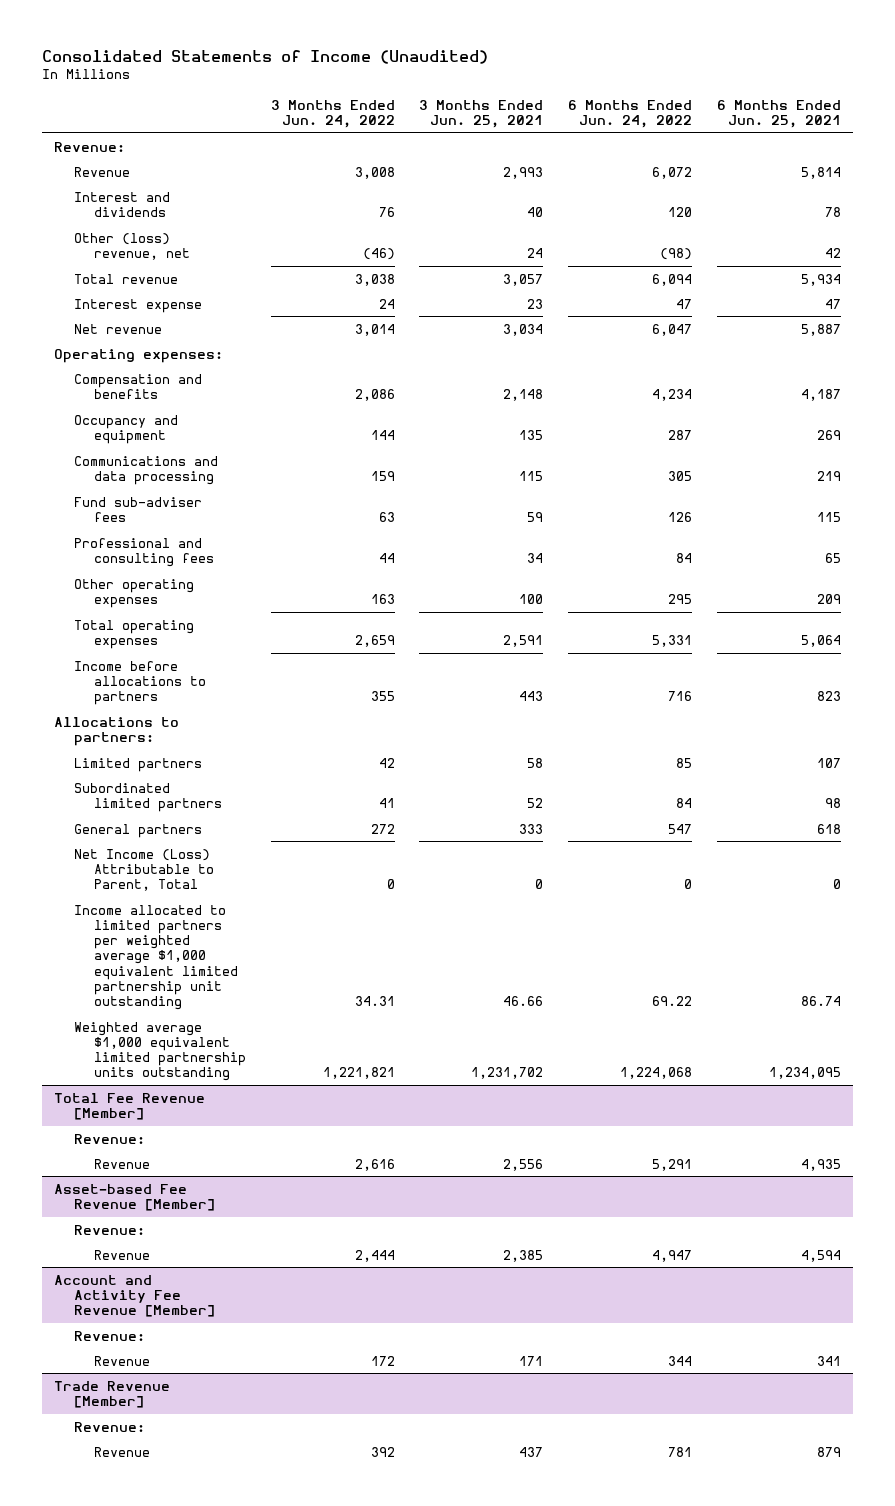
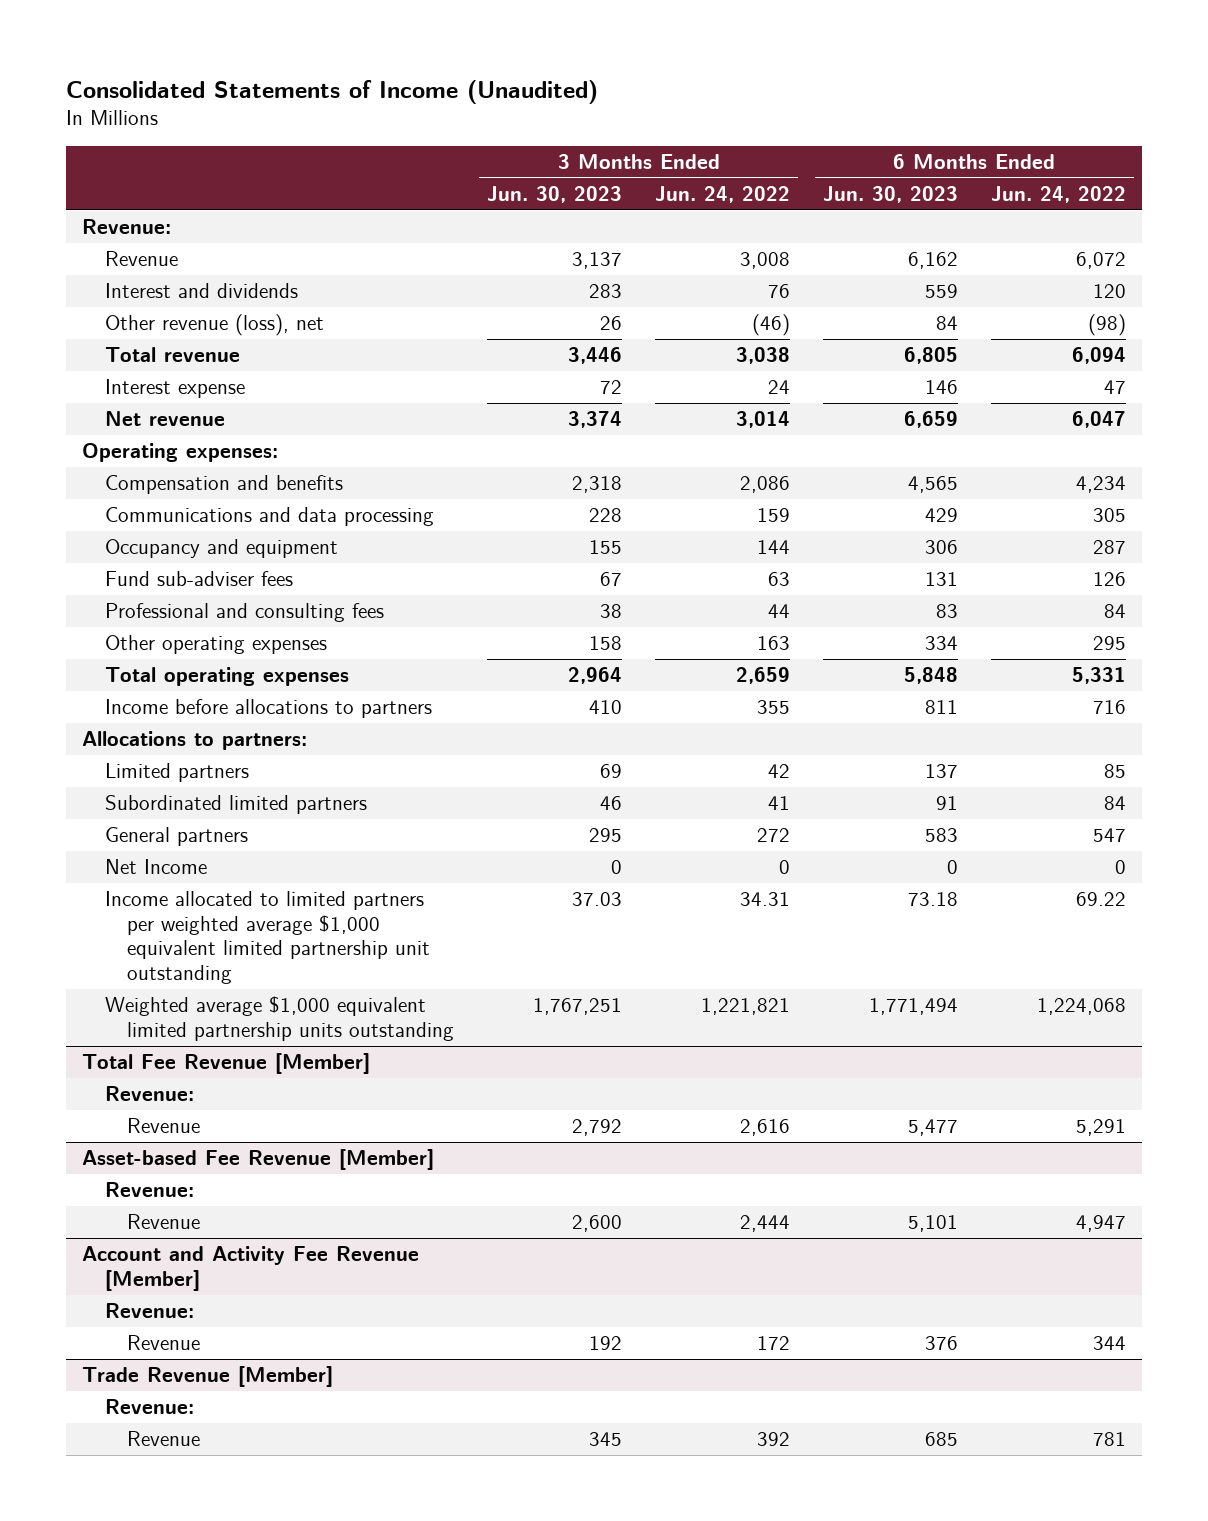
- | 3 Months Ended Jun. 24, 2022 | 3 Months Ended Jun. 25, 2021 | 6 Months Ended Jun. 24, 2022 | 6 Months Ended Jun. 25, 2021
+ | 3 Months Ended Jun. 30, 2023 | 3 Months Ended Jun. 24, 2022 | 6 Months Ended Jun. 30, 2023 | 6 Months Ended Jun. 24, 2022
- Other (loss) revenue, net | (46) | 24 | (98) | 42
+ Other revenue (loss), net | 26 | (46) | 84 | (98)
moved down: Occupancy and equipment | 155 | 144 | 306 | 287
- Net Income (Loss) Attributable to Parent, Total | 0 | 0 | 0 | 0
+ Net Income | 0 | 0 | 0 | 0

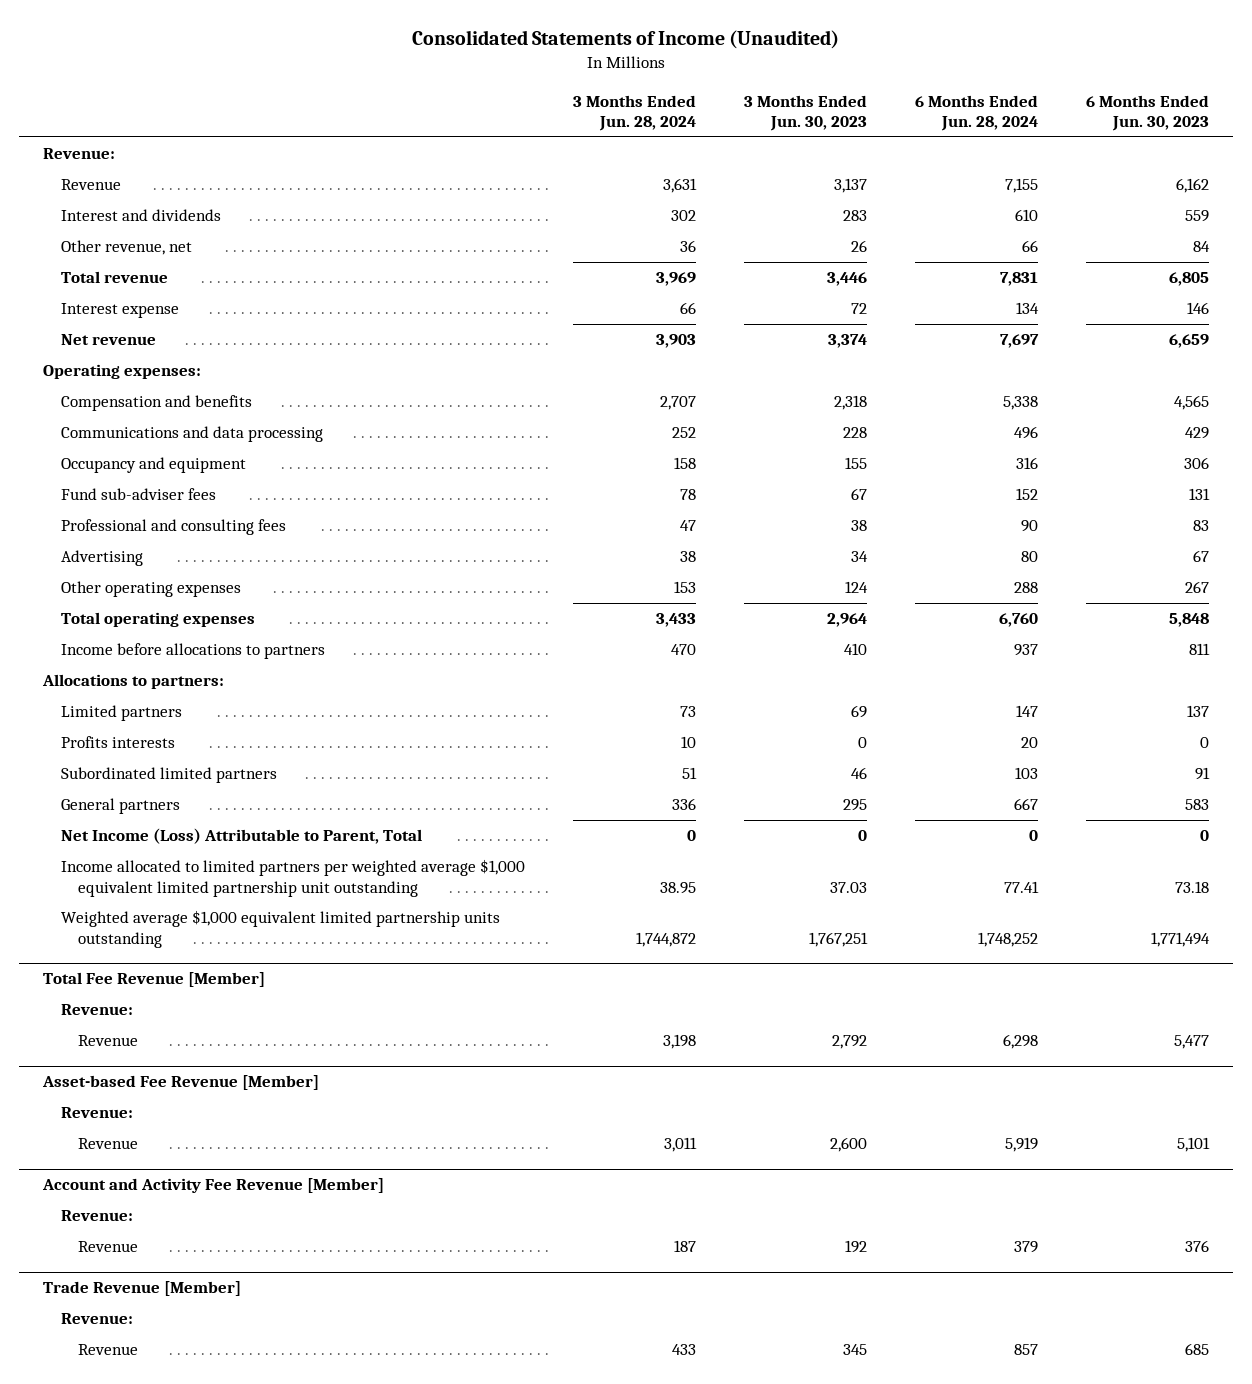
- | 3 Months Ended Jun. 30, 2023 | 3 Months Ended Jun. 24, 2022 | 6 Months Ended Jun. 30, 2023 | 6 Months Ended Jun. 24, 2022
+ | 3 Months Ended Jun. 28, 2024 | 3 Months Ended Jun. 30, 2023 | 6 Months Ended Jun. 28, 2024 | 6 Months Ended Jun. 30, 2023
- Other revenue (loss), net | 26 | (46) | 84 | (98)
+ Other revenue, net | 36 | 26 | 66 | 84
- Other operating expenses | 158 | 163 | 334 | 295
+ Advertising | 38 | 34 | 80 | 67
+ Other operating expenses | 153 | 124 | 288 | 267
+ Profits interests | 10 | 0 | 20 | 0
- Net Income | 0 | 0 | 0 | 0
+ Net Income (Loss) Attributable to Parent, Total | 0 | 0 | 0 | 0

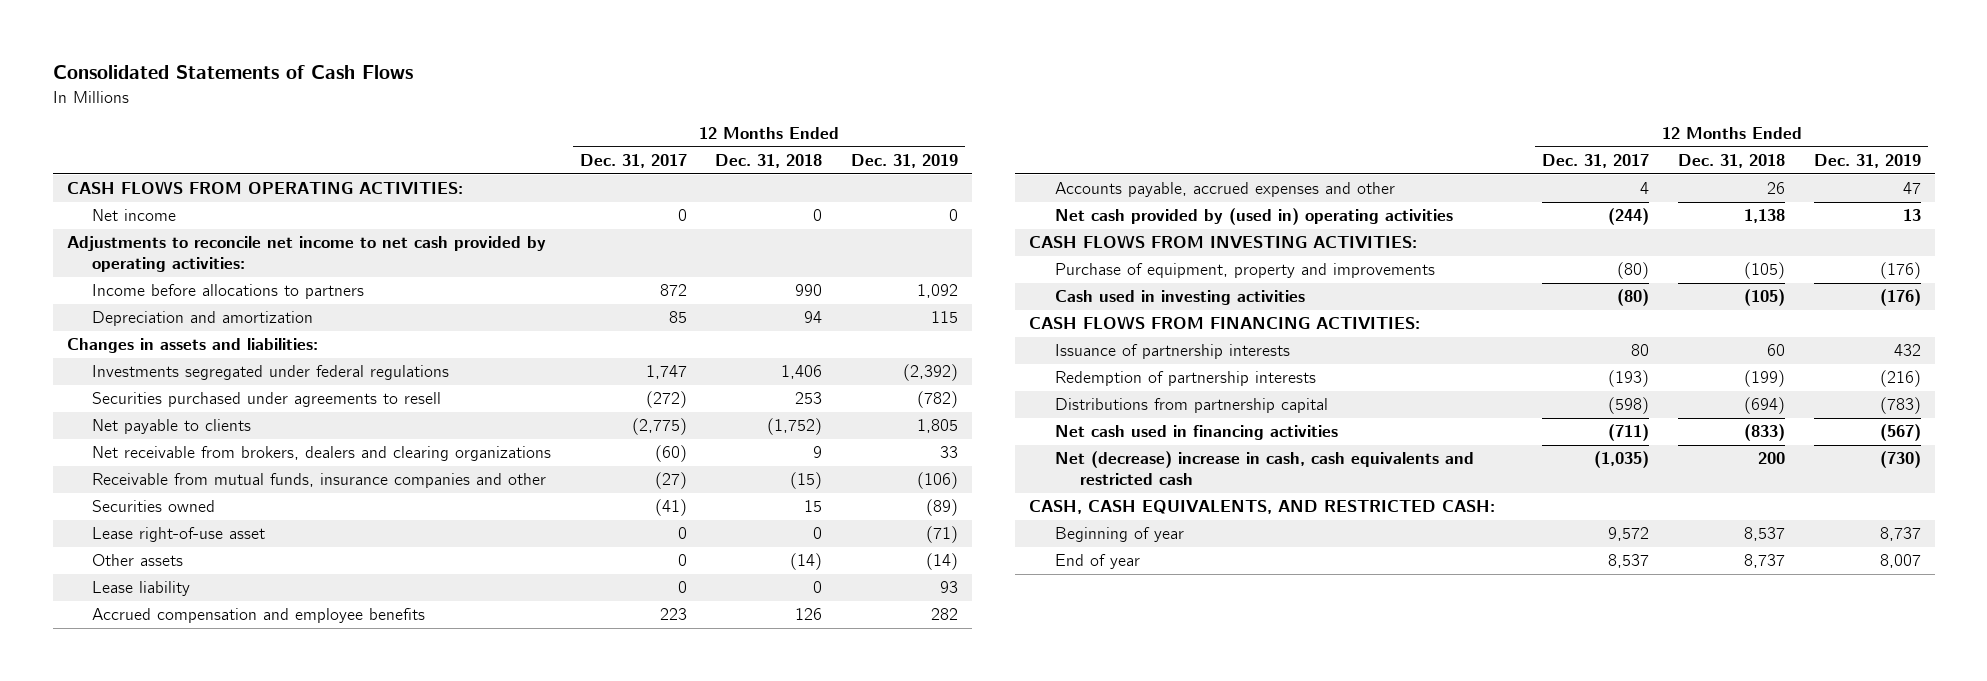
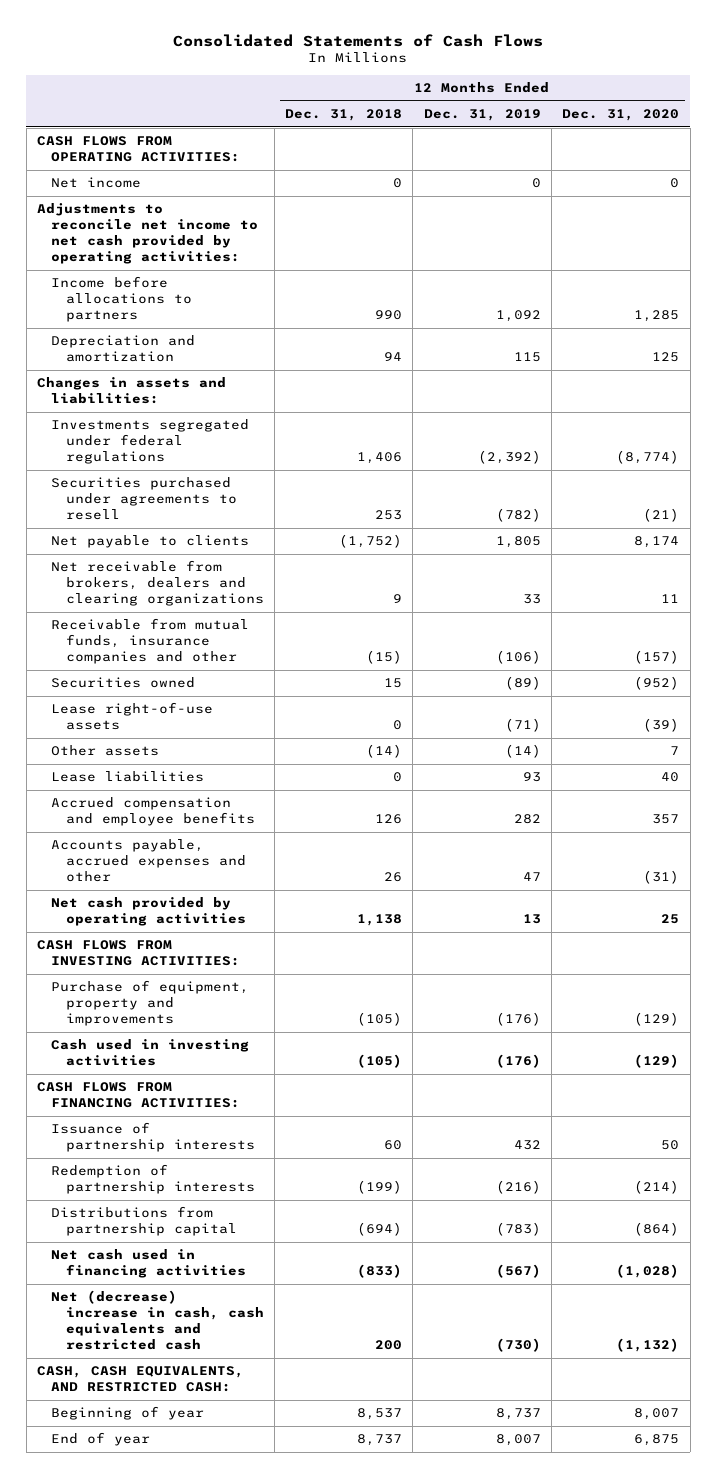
- | 12 Months Ended Dec. 31, 2017 | 12 Months Ended Dec. 31, 2018 | 12 Months Ended Dec. 31, 2019
+ | 12 Months Ended Dec. 31, 2018 | 12 Months Ended Dec. 31, 2019 | 12 Months Ended Dec. 31, 2020
- Lease right-of-use asset | 0 | 0 | (71)
+ Lease right-of-use assets | 0 | (71) | (39)
- Lease liability | 0 | 0 | 93
+ Lease liabilities | 0 | 93 | 40
- Net cash provided by (used in) operating activities | (244) | 1,138 | 13
+ Net cash provided by operating activities | 1,138 | 13 | 25

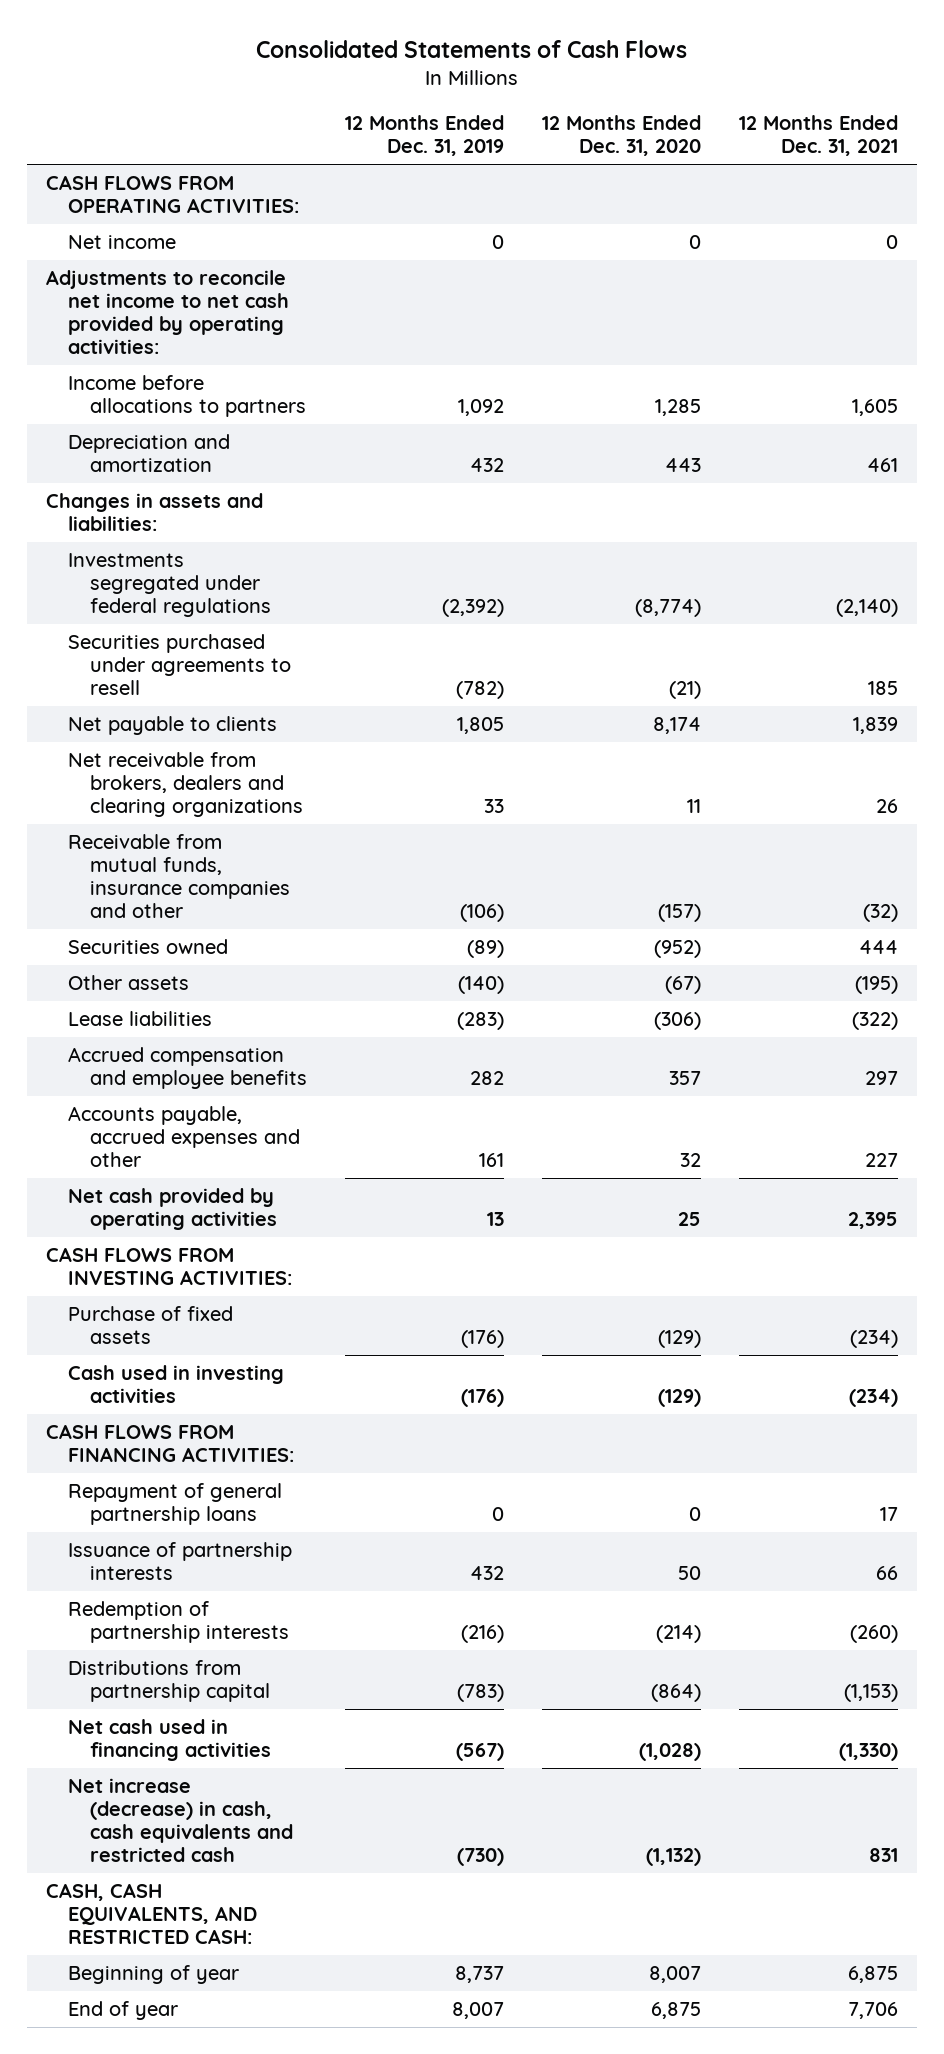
- | 12 Months Ended Dec. 31, 2018 | 12 Months Ended Dec. 31, 2019 | 12 Months Ended Dec. 31, 2020
+ | 12 Months Ended Dec. 31, 2019 | 12 Months Ended Dec. 31, 2020 | 12 Months Ended Dec. 31, 2021
- Depreciation and amortization | 94 | 115 | 125
+ Depreciation and amortization | 432 | 443 | 461
- Lease right-of-use assets | 0 | (71) | (39)
- Other assets | (14) | (14) | 7
- Lease liabilities | 0 | 93 | 40
+ Other assets | (140) | (67) | (195)
+ Lease liabilities | (283) | (306) | (322)
- Accounts payable, accrued expenses and other | 26 | 47 | (31)
+ Accounts payable, accrued expenses and other | 161 | 32 | 227
- Purchase of equipment, property and improvements | (105) | (176) | (129)
+ Purchase of fixed assets | (176) | (129) | (234)
+ Repayment of general partnership loans | 0 | 0 | 17
- Net (decrease) increase in cash, cash equivalents and restricted cash | 200 | (730) | (1,132)
+ Net increase (decrease) in cash, cash equivalents and restricted cash | (730) | (1,132) | 831

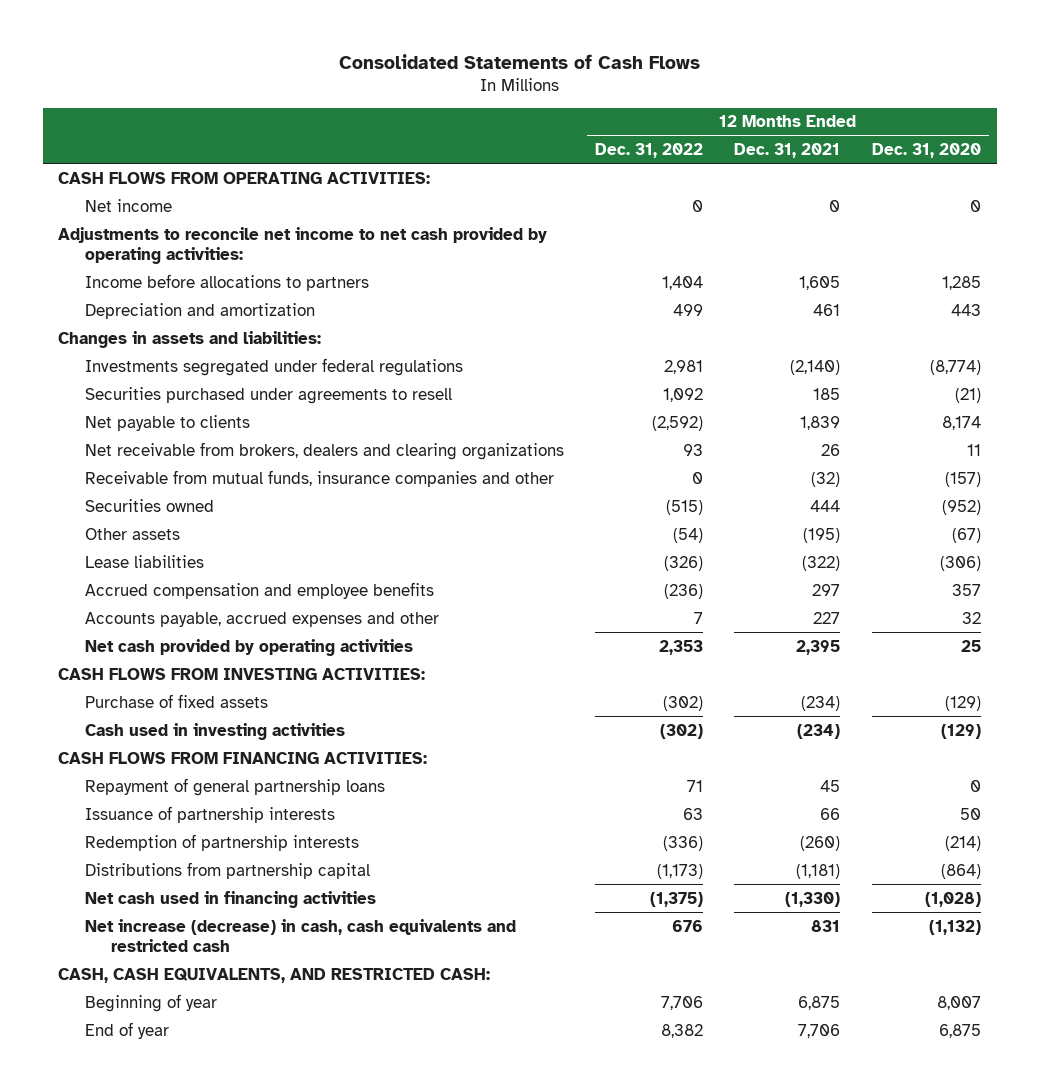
- | 12 Months Ended Dec. 31, 2019 | 12 Months Ended Dec. 31, 2020 | 12 Months Ended Dec. 31, 2021
+ | 12 Months Ended Dec. 31, 2022 | 12 Months Ended Dec. 31, 2021 | 12 Months Ended Dec. 31, 2020
- Repayment of general partnership loans | 0 | 0 | 17
+ Repayment of general partnership loans | 71 | 45 | 0
- Distributions from partnership capital | (783) | (864) | (1,153)
+ Distributions from partnership capital | (1,173) | (1,181) | (864)

